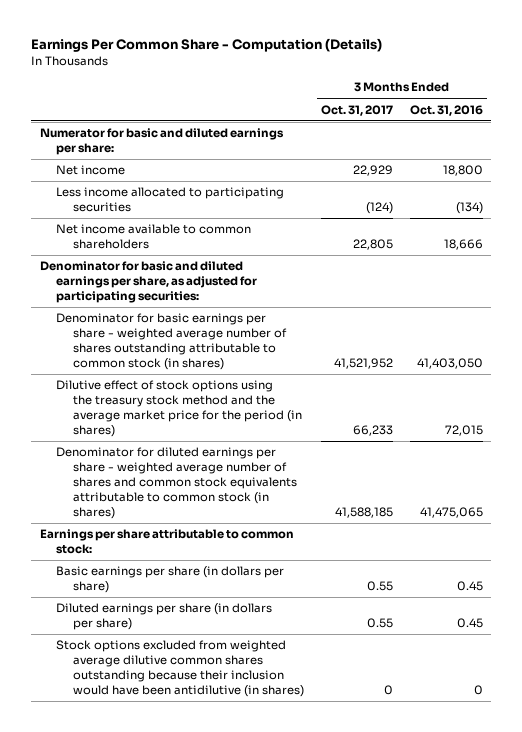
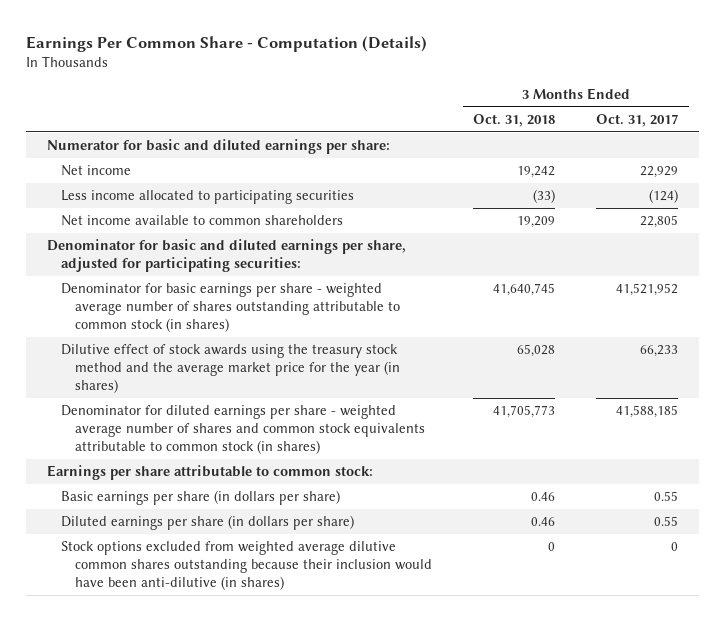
- | 3 Months Ended Oct. 31, 2017 | 3 Months Ended Oct. 31, 2016
+ | 3 Months Ended Oct. 31, 2018 | 3 Months Ended Oct. 31, 2017
- Denominator for basic and diluted earnings per share, as adjusted for participating securities:
+ Denominator for basic and diluted earnings per share, adjusted for participating securities:
- Dilutive effect of stock options using the treasury stock method and the average market price for the period (in shares) | 66,233 | 72,015
+ Dilutive effect of stock awards using the treasury stock method and the average market price for the year (in shares) | 65,028 | 66,233
- Stock options excluded from weighted average dilutive common shares outstanding because their inclusion would have been antidilutive (in shares) | 0 | 0
+ Stock options excluded from weighted average dilutive common shares outstanding because their inclusion would have been anti-dilutive (in shares) | 0 | 0

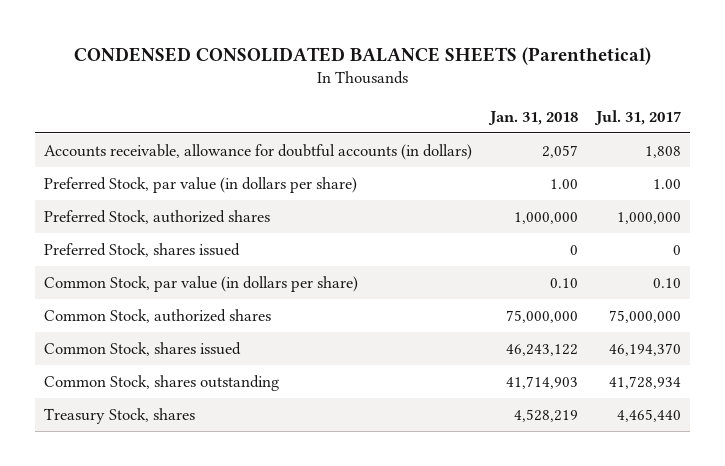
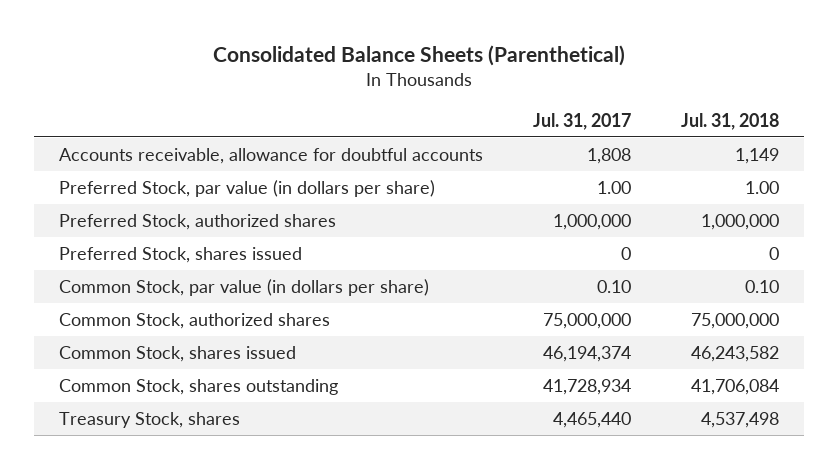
- CONDENSED CONSOLIDATED BALANCE SHEETS (Parenthetical)
+ Consolidated Balance Sheets (Parenthetical)
- | Jan. 31, 2018 | Jul. 31, 2017
+ | Jul. 31, 2017 | Jul. 31, 2018
- Accounts receivable, allowance for doubtful accounts (in dollars) | 2,057 | 1,808
+ Accounts receivable, allowance for doubtful accounts | 1,808 | 1,149
- Common Stock, shares issued | 46,243,122 | 46,194,370
+ Common Stock, shares issued | 46,194,374 | 46,243,582

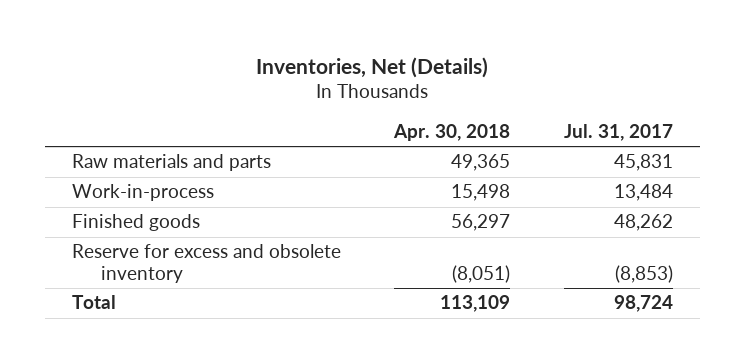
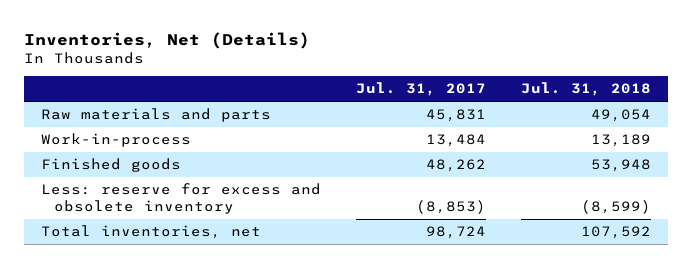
- | Apr. 30, 2018 | Jul. 31, 2017
+ | Jul. 31, 2017 | Jul. 31, 2018
- Reserve for excess and obsolete inventory | (8,051) | (8,853)
- Total | 113,109 | 98,724
+ Less: reserve for excess and obsolete inventory | (8,853) | (8,599)
+ Total inventories, net | 98,724 | 107,592

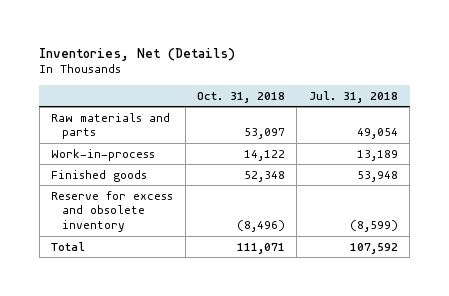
- | Jul. 31, 2017 | Jul. 31, 2018
+ | Oct. 31, 2018 | Jul. 31, 2018
- Less: reserve for excess and obsolete inventory | (8,853) | (8,599)
- Total inventories, net | 98,724 | 107,592
+ Reserve for excess and obsolete inventory | (8,496) | (8,599)
+ Total | 111,071 | 107,592

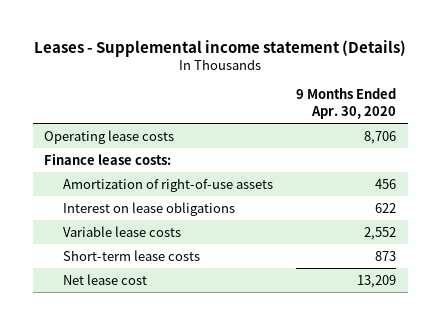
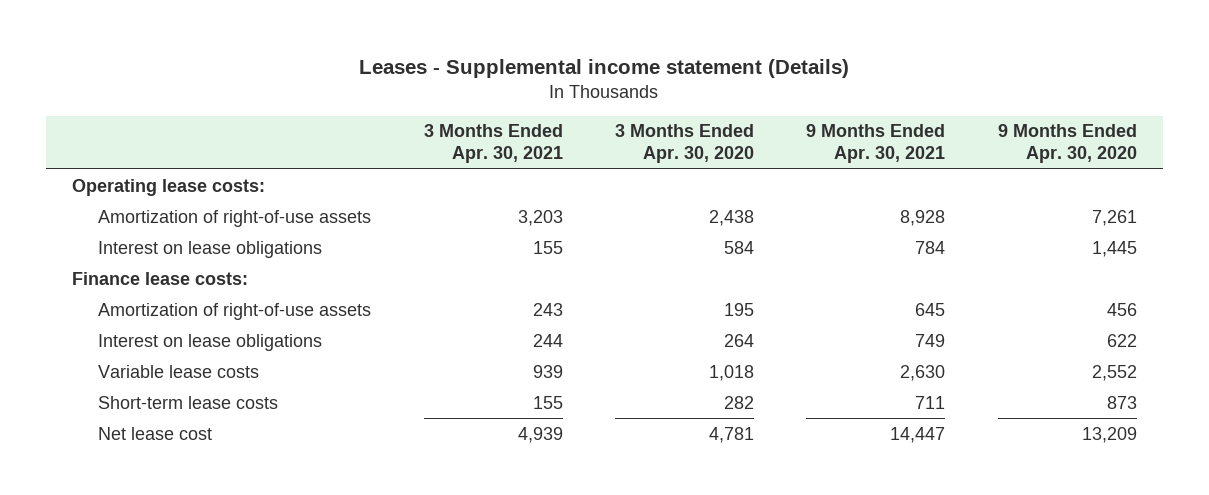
- | 9 Months Ended Apr. 30, 2020
+ | 3 Months Ended Apr. 30, 2021 | 3 Months Ended Apr. 30, 2020 | 9 Months Ended Apr. 30, 2021 | 9 Months Ended Apr. 30, 2020
- Operating lease costs | 8,706
+ Operating lease costs:
+ Amortization of right-of-use assets | 3,203 | 2,438 | 8,928 | 7,261
+ Interest on lease obligations | 155 | 584 | 784 | 1,445

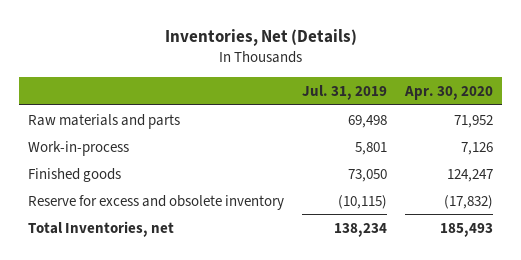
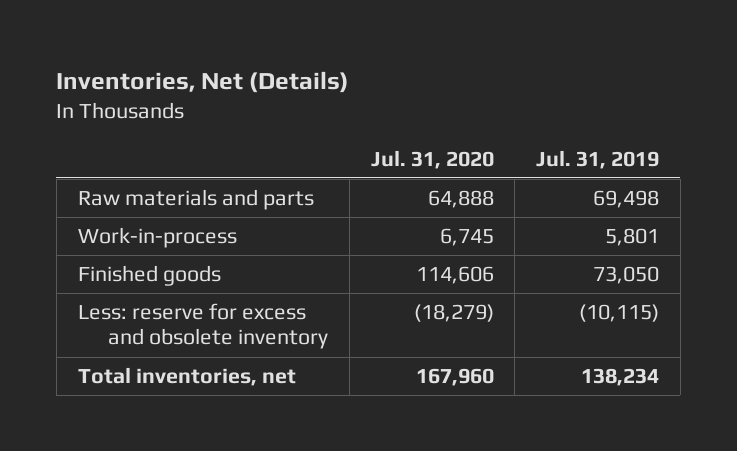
- | Jul. 31, 2019 | Apr. 30, 2020
+ | Jul. 31, 2020 | Jul. 31, 2019
- Reserve for excess and obsolete inventory | (10,115) | (17,832)
- Total Inventories, net | 138,234 | 185,493
+ Less: reserve for excess and obsolete inventory | (18,279) | (10,115)
+ Total inventories, net | 167,960 | 138,234

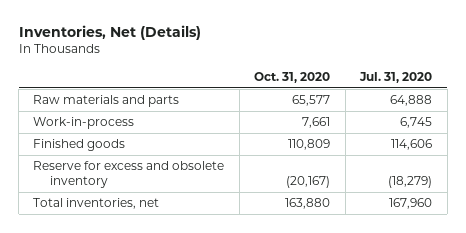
- | Jul. 31, 2020 | Jul. 31, 2019
+ | Oct. 31, 2020 | Jul. 31, 2020
- Less: reserve for excess and obsolete inventory | (18,279) | (10,115)
+ Reserve for excess and obsolete inventory | (20,167) | (18,279)

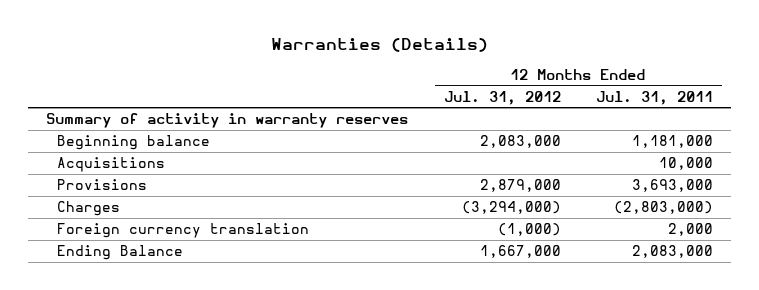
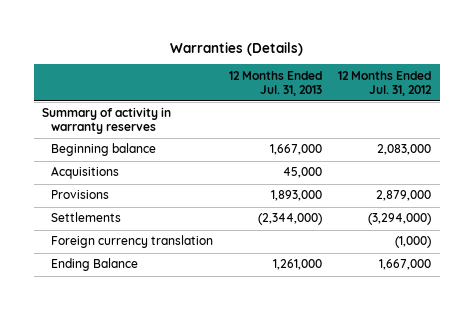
- | 12 Months Ended Jul. 31, 2012 | 12 Months Ended Jul. 31, 2011
+ | 12 Months Ended Jul. 31, 2013 | 12 Months Ended Jul. 31, 2012
- Charges | (3,294,000) | (2,803,000)
+ Settlements | (2,344,000) | (3,294,000)

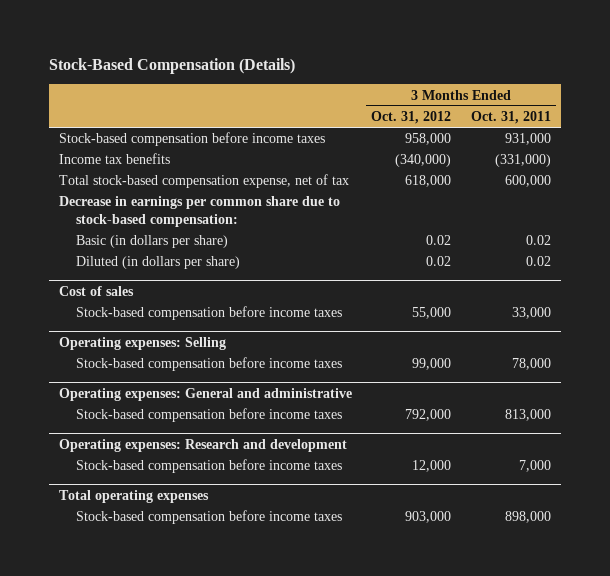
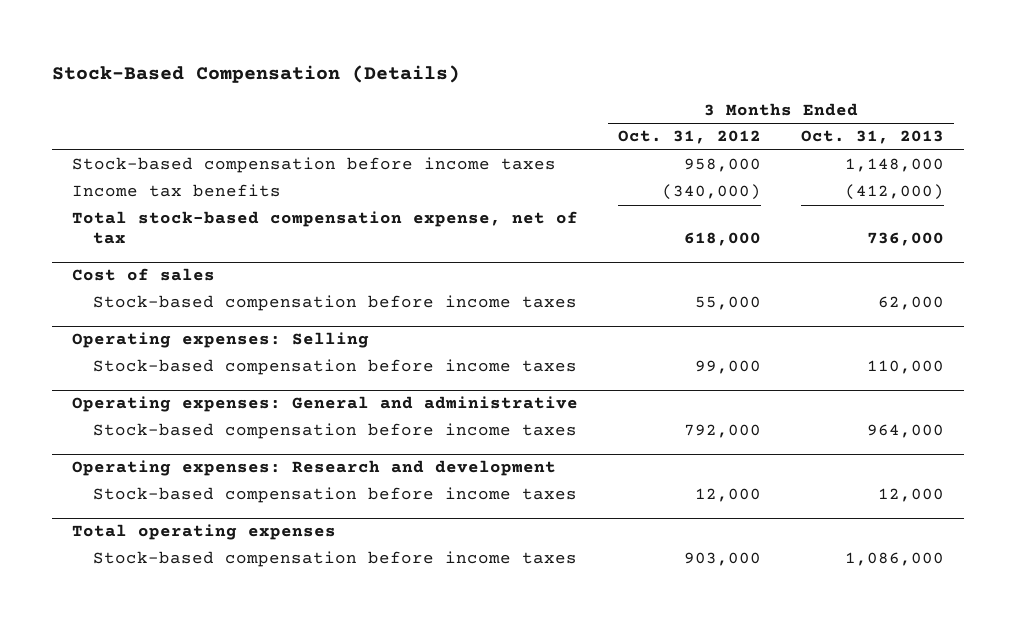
- | 3 Months Ended Oct. 31, 2012 | 3 Months Ended Oct. 31, 2011
+ | 3 Months Ended Oct. 31, 2012 | 3 Months Ended Oct. 31, 2013
- Decrease in earnings per common share due to stock-based compensation:
- Basic (in dollars per share) | 0.02 | 0.02
- Diluted (in dollars per share) | 0.02 | 0.02

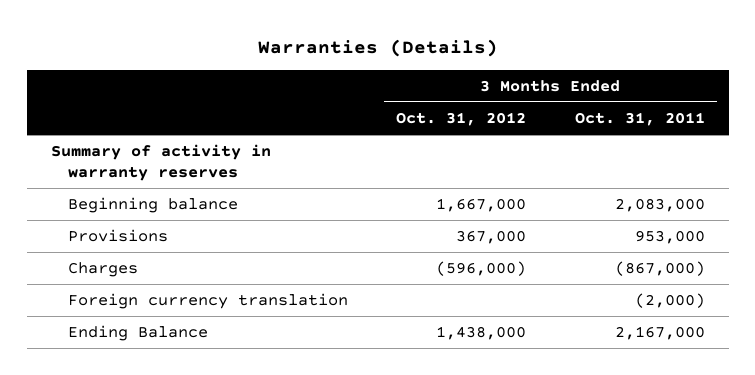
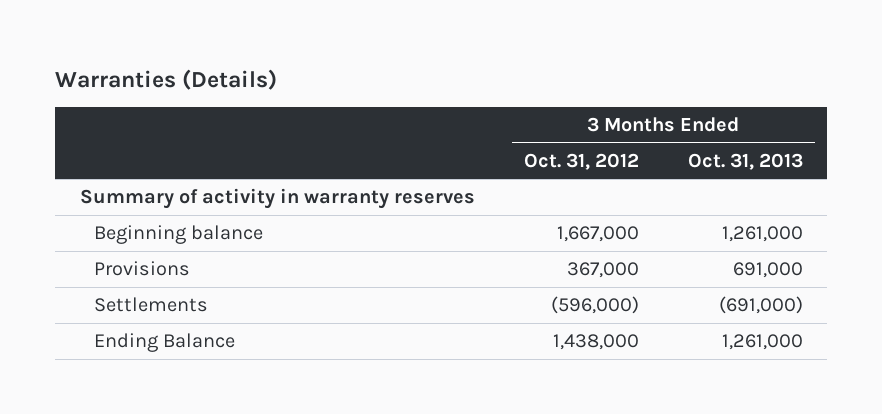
- | 3 Months Ended Oct. 31, 2012 | 3 Months Ended Oct. 31, 2011
+ | 3 Months Ended Oct. 31, 2012 | 3 Months Ended Oct. 31, 2013
- Charges | (596,000) | (867,000)
- Foreign currency translation | | (2,000)
+ Settlements | (596,000) | (691,000)

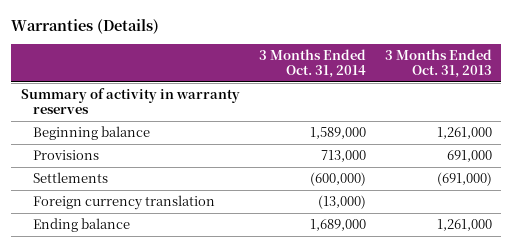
- | 3 Months Ended Oct. 31, 2012 | 3 Months Ended Oct. 31, 2013
+ | 3 Months Ended Oct. 31, 2014 | 3 Months Ended Oct. 31, 2013
- Ending Balance | 1,438,000 | 1,261,000
+ Foreign currency translation | (13,000) |
+ Ending balance | 1,689,000 | 1,261,000

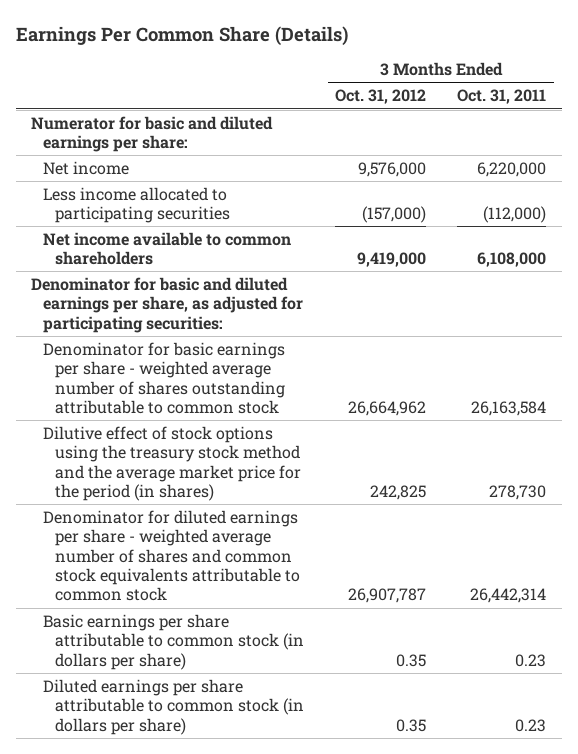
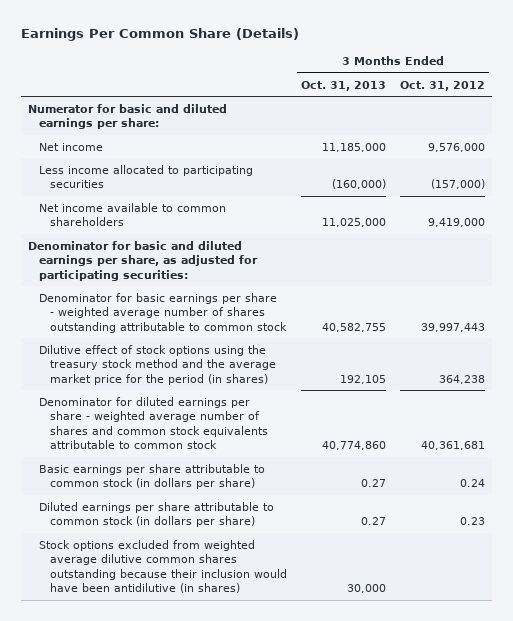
- | 3 Months Ended Oct. 31, 2012 | 3 Months Ended Oct. 31, 2011
+ | 3 Months Ended Oct. 31, 2013 | 3 Months Ended Oct. 31, 2012
- Denominator for basic earnings per share - weighted average number of shares outstanding attributable to common stock | 26,664,962 | 26,163,584
- Dilutive effect of stock options using the treasury stock method and the average market price for the period (in shares) | 242,825 | 278,730
- Denominator for diluted earnings per share - weighted average number of shares and common stock equivalents attributable to common stock | 26,907,787 | 26,442,314
- Basic earnings per share attributable to common stock (in dollars per share) | 0.35 | 0.23
- Diluted earnings per share attributable to common stock (in dollars per share) | 0.35 | 0.23
+ Denominator for basic earnings per share - weighted average number of shares outstanding attributable to common stock | 40,582,755 | 39,997,443
+ Dilutive effect of stock options using the treasury stock method and the average market price for the period (in shares) | 192,105 | 364,238
+ Denominator for diluted earnings per share - weighted average number of shares and common stock equivalents attributable to common stock | 40,774,860 | 40,361,681
+ Basic earnings per share attributable to common stock (in dollars per share) | 0.27 | 0.24
+ Diluted earnings per share attributable to common stock (in dollars per share) | 0.27 | 0.23
+ Stock options excluded from weighted average dilutive common shares outstanding because their inclusion would have been antidilutive (in shares) | 30,000 |

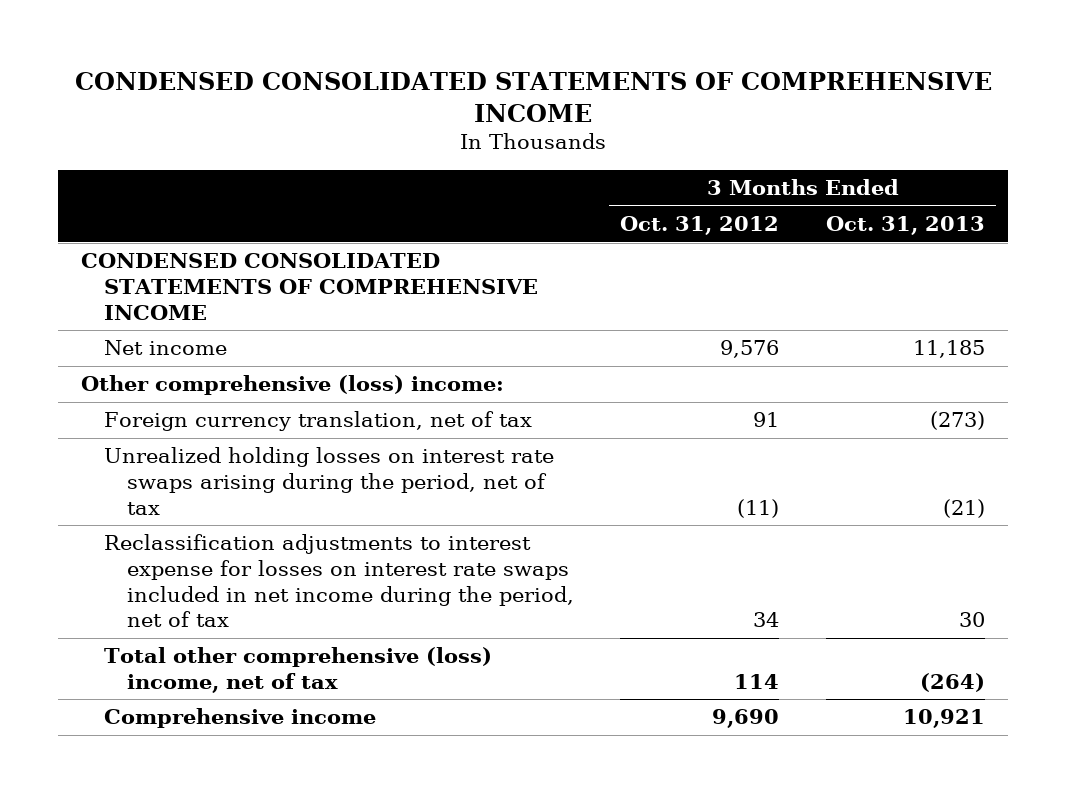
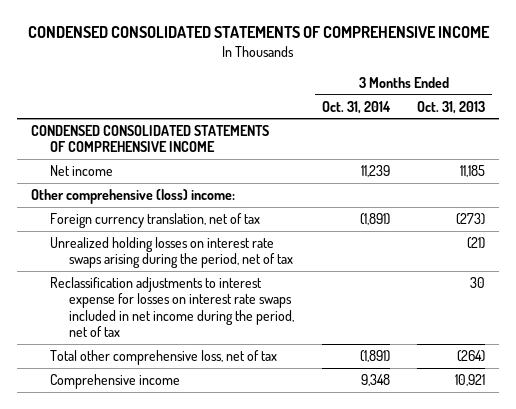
- | 3 Months Ended Oct. 31, 2012 | 3 Months Ended Oct. 31, 2013
+ | 3 Months Ended Oct. 31, 2014 | 3 Months Ended Oct. 31, 2013
- Total other comprehensive (loss) income, net of tax | 114 | (264)
+ Total other comprehensive loss, net of tax | (1,891) | (264)

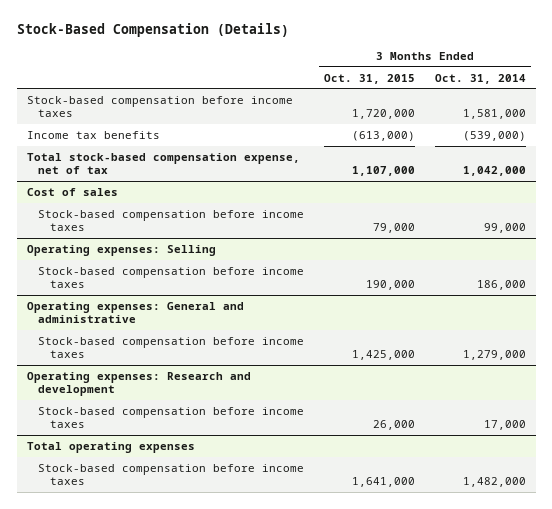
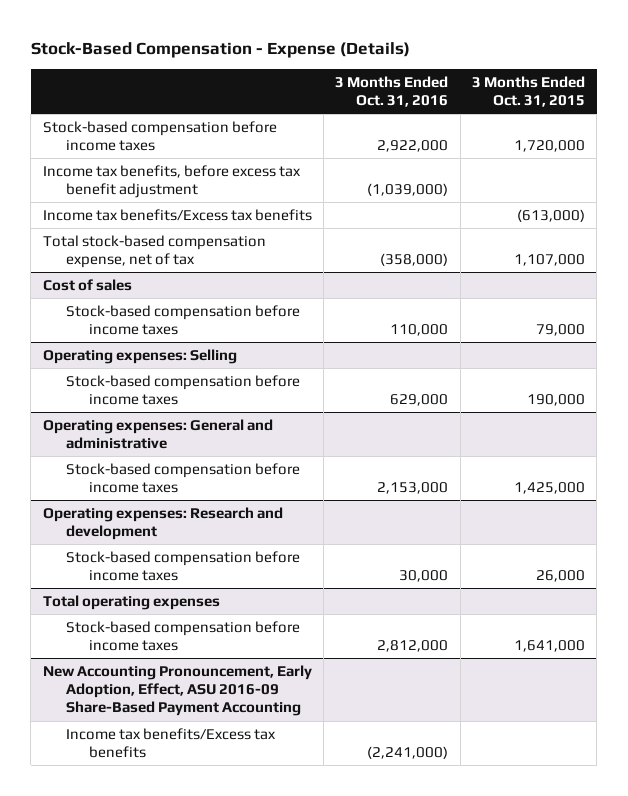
- Stock-Based Compensation (Details)
+ Stock-Based Compensation - Expense (Details)
- | 3 Months Ended Oct. 31, 2015 | 3 Months Ended Oct. 31, 2014
+ | 3 Months Ended Oct. 31, 2016 | 3 Months Ended Oct. 31, 2015
- Income tax benefits | (613,000) | (539,000)
+ Income tax benefits, before excess tax benefit adjustment | (1,039,000) |
+ Income tax benefits/Excess tax benefits | | (613,000)
+ New Accounting Pronouncement, Early Adoption, Effect, ASU 2016-09 Share-Based Payment Accounting
+ Income tax benefits/Excess tax benefits | (2,241,000) |

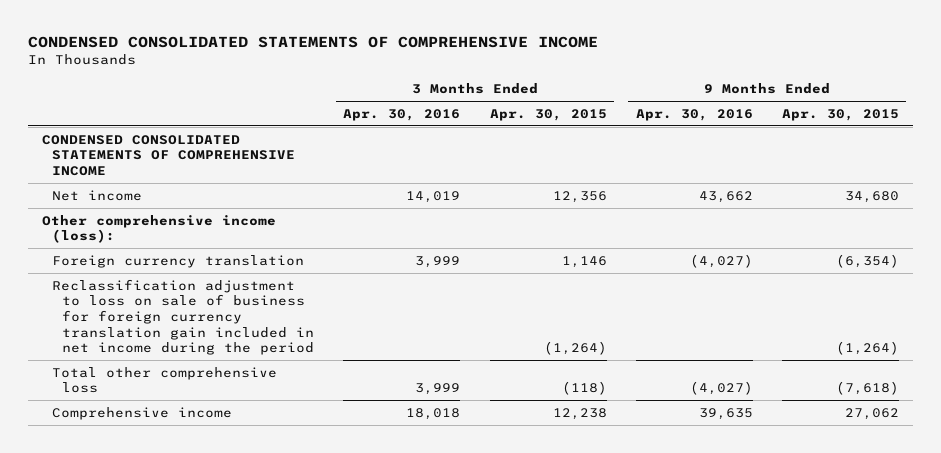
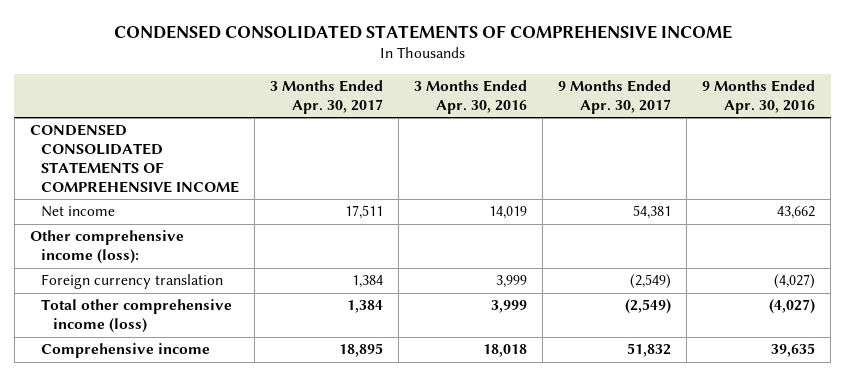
- | 3 Months Ended Apr. 30, 2016 | 3 Months Ended Apr. 30, 2015 | 9 Months Ended Apr. 30, 2016 | 9 Months Ended Apr. 30, 2015
+ | 3 Months Ended Apr. 30, 2017 | 3 Months Ended Apr. 30, 2016 | 9 Months Ended Apr. 30, 2017 | 9 Months Ended Apr. 30, 2016
- Reclassification adjustment to loss on sale of business for foreign currency translation gain included in net income during the period | | (1,264) | | (1,264)
- Total other comprehensive loss | 3,999 | (118) | (4,027) | (7,618)
+ Total other comprehensive income (loss) | 1,384 | 3,999 | (2,549) | (4,027)

